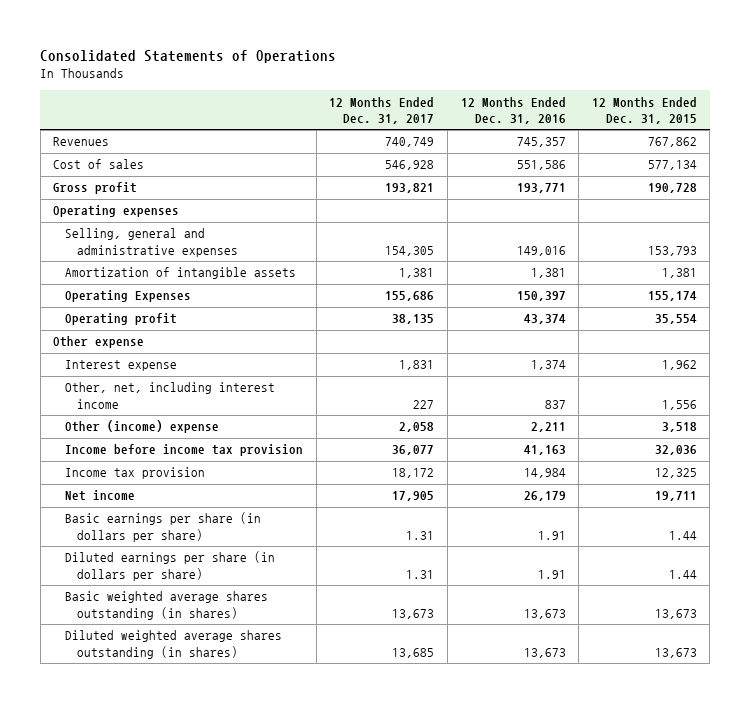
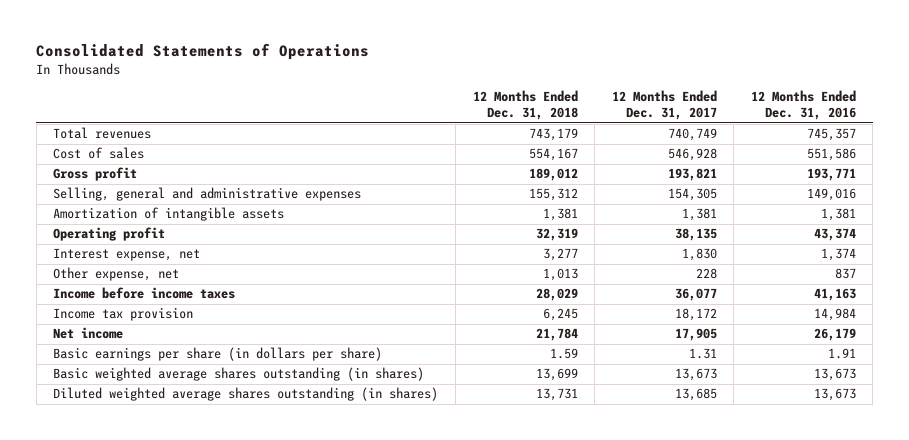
- | 12 Months Ended Dec. 31, 2017 | 12 Months Ended Dec. 31, 2016 | 12 Months Ended Dec. 31, 2015
+ | 12 Months Ended Dec. 31, 2018 | 12 Months Ended Dec. 31, 2017 | 12 Months Ended Dec. 31, 2016
- Revenues | 740,749 | 745,357 | 767,862
+ Total revenues | 743,179 | 740,749 | 745,357
- Operating expenses
- Operating Expenses | 155,686 | 150,397 | 155,174
- Other expense
- Interest expense | 1,831 | 1,374 | 1,962
- Other, net, including interest income | 227 | 837 | 1,556
- Other (income) expense | 2,058 | 2,211 | 3,518
- Income before income tax provision | 36,077 | 41,163 | 32,036
+ Interest expense, net | 3,277 | 1,830 | 1,374
+ Other expense, net | 1,013 | 228 | 837
+ Income before income taxes | 28,029 | 36,077 | 41,163
- Diluted earnings per share (in dollars per share) | 1.31 | 1.91 | 1.44

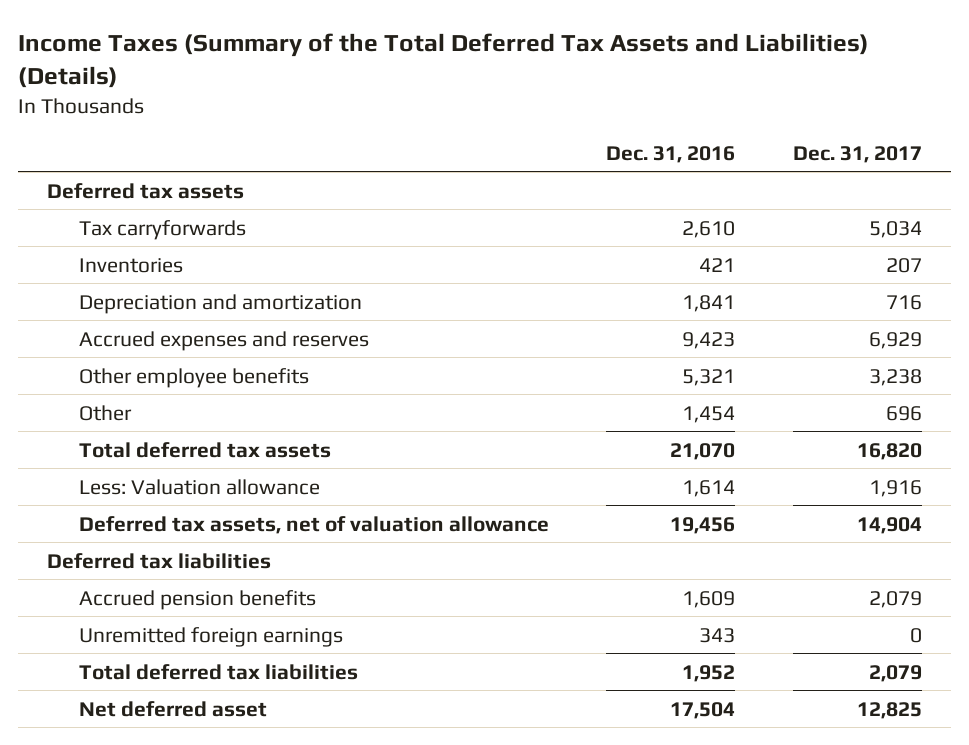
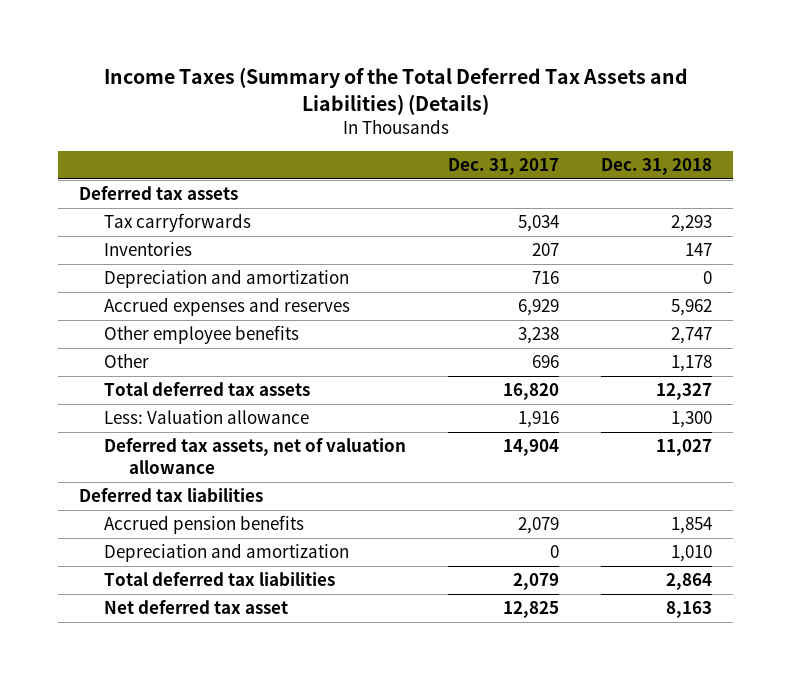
- | Dec. 31, 2016 | Dec. 31, 2017
+ | Dec. 31, 2017 | Dec. 31, 2018
- Unremitted foreign earnings | 343 | 0
+ Depreciation and amortization | 0 | 1,010
- Net deferred asset | 17,504 | 12,825
+ Net deferred tax asset | 12,825 | 8,163

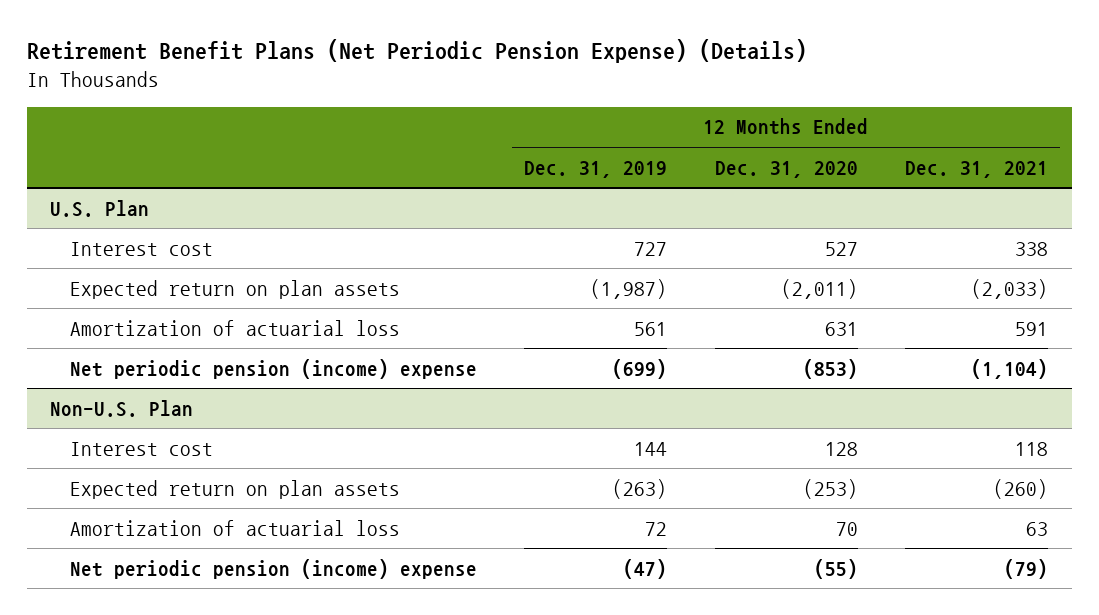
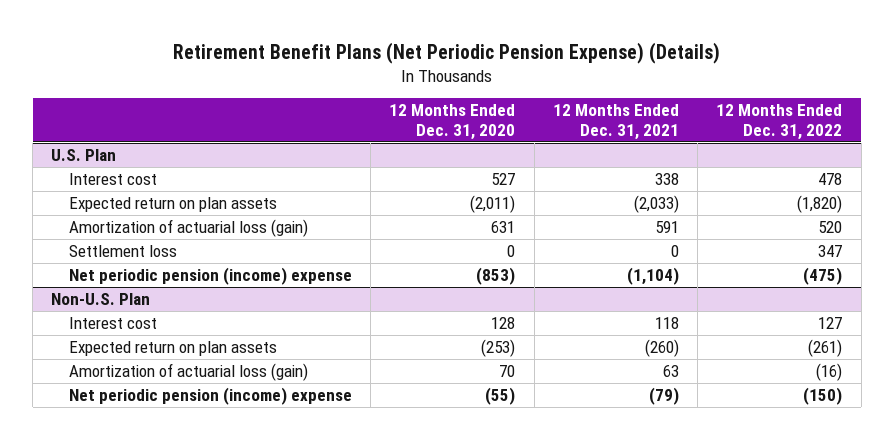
- | 12 Months Ended Dec. 31, 2019 | 12 Months Ended Dec. 31, 2020 | 12 Months Ended Dec. 31, 2021
+ | 12 Months Ended Dec. 31, 2020 | 12 Months Ended Dec. 31, 2021 | 12 Months Ended Dec. 31, 2022
@ U.S. Plan
- Amortization of actuarial loss | 561 | 631 | 591
+ Amortization of actuarial loss (gain) | 631 | 591 | 520
+ Settlement loss | 0 | 0 | 347
@ Non-U.S. Plan
- Amortization of actuarial loss | 72 | 70 | 63
+ Amortization of actuarial loss (gain) | 70 | 63 | (16)

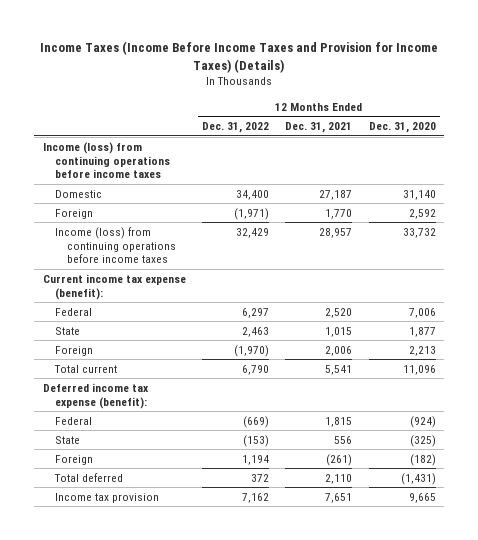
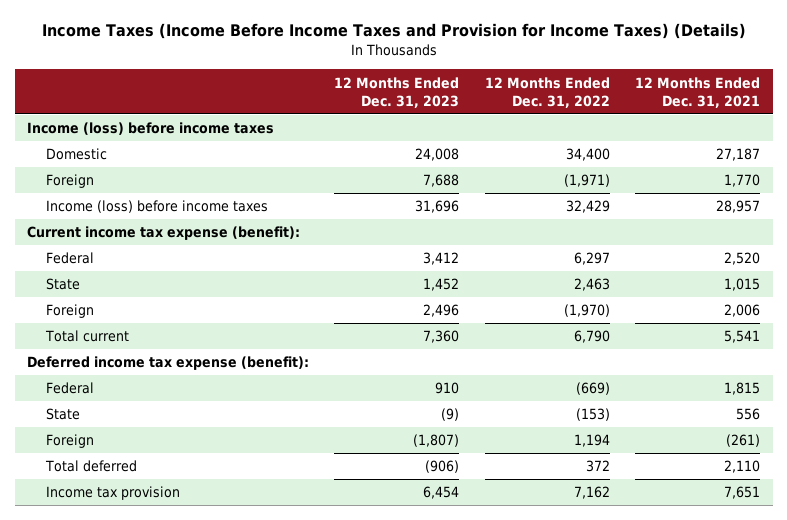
- | 12 Months Ended Dec. 31, 2022 | 12 Months Ended Dec. 31, 2021 | 12 Months Ended Dec. 31, 2020
+ | 12 Months Ended Dec. 31, 2023 | 12 Months Ended Dec. 31, 2022 | 12 Months Ended Dec. 31, 2021
- Income (loss) from continuing operations before income taxes
+ Income (loss) before income taxes
- Income (loss) from continuing operations before income taxes | 32,429 | 28,957 | 33,732
+ Income (loss) before income taxes | 31,696 | 32,429 | 28,957

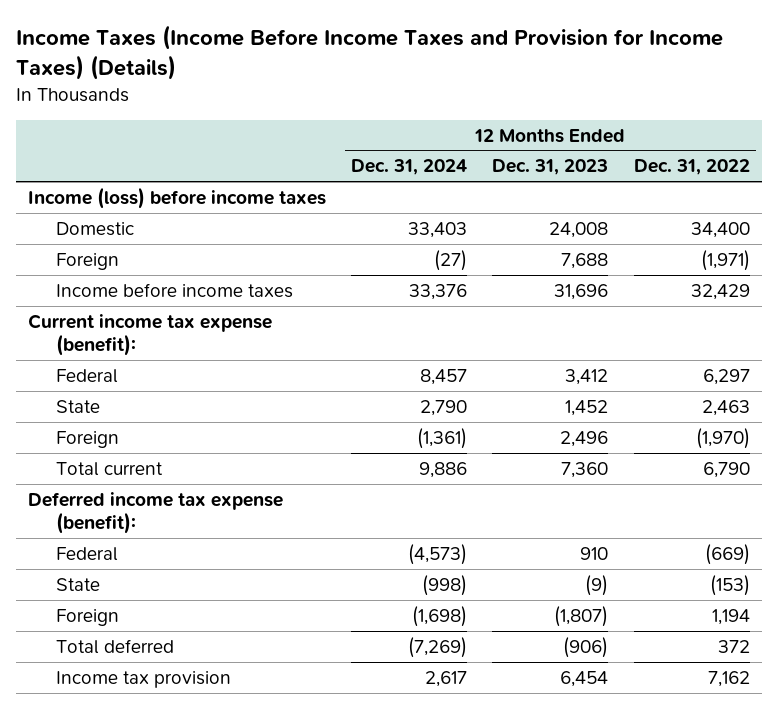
- | 12 Months Ended Dec. 31, 2023 | 12 Months Ended Dec. 31, 2022 | 12 Months Ended Dec. 31, 2021
+ | 12 Months Ended Dec. 31, 2024 | 12 Months Ended Dec. 31, 2023 | 12 Months Ended Dec. 31, 2022
- Income (loss) before income taxes | 31,696 | 32,429 | 28,957
+ Income before income taxes | 33,376 | 31,696 | 32,429

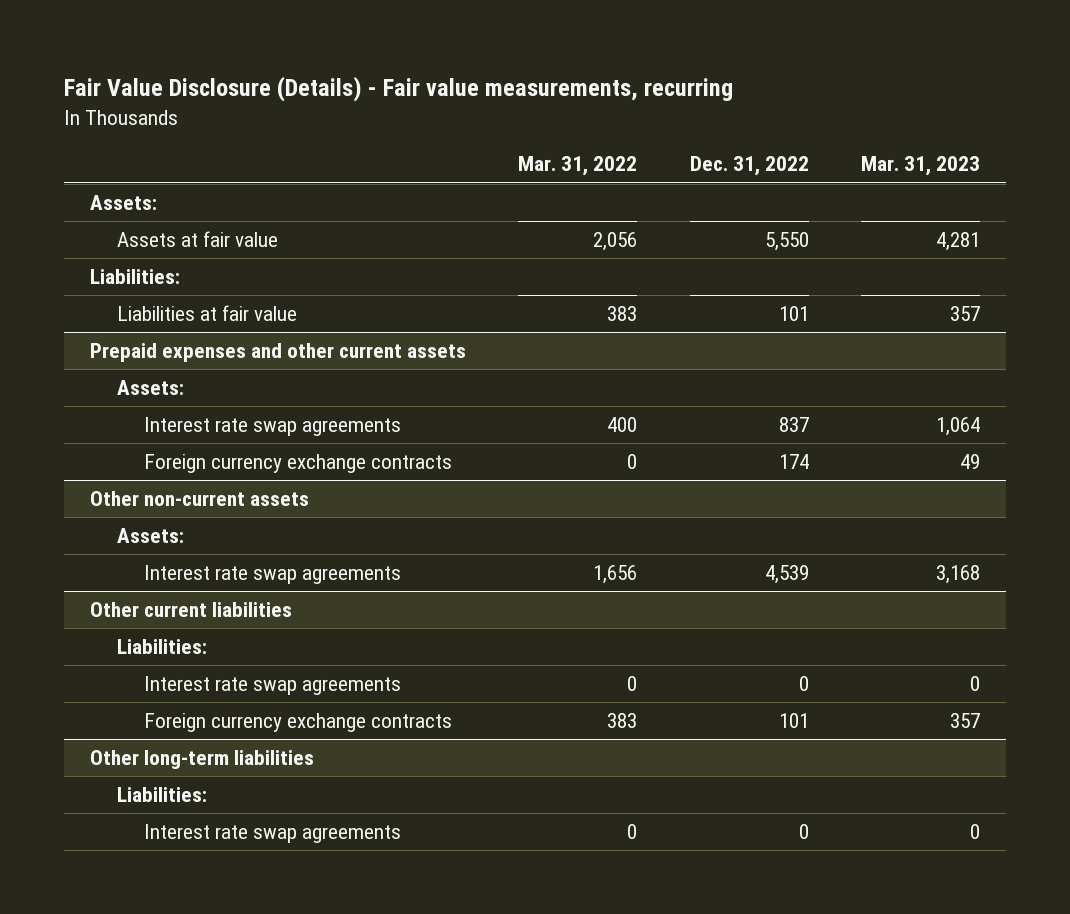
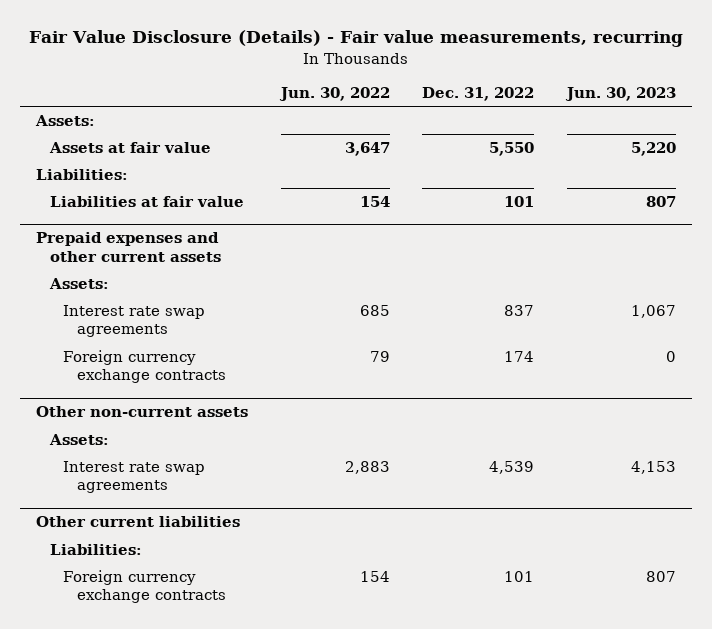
- | Mar. 31, 2022 | Dec. 31, 2022 | Mar. 31, 2023
+ | Jun. 30, 2022 | Dec. 31, 2022 | Jun. 30, 2023
@ Other current liabilities
- Interest rate swap agreements | 0 | 0 | 0
- Other long-term liabilities
- Liabilities:
- Interest rate swap agreements | 0 | 0 | 0

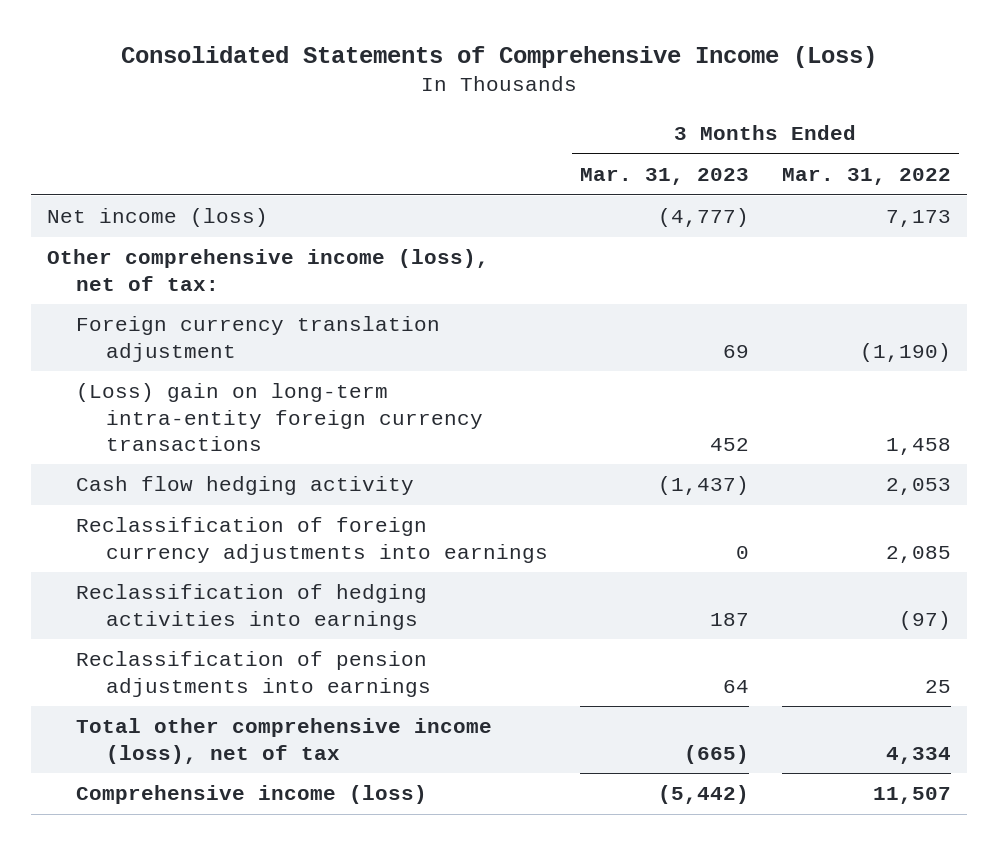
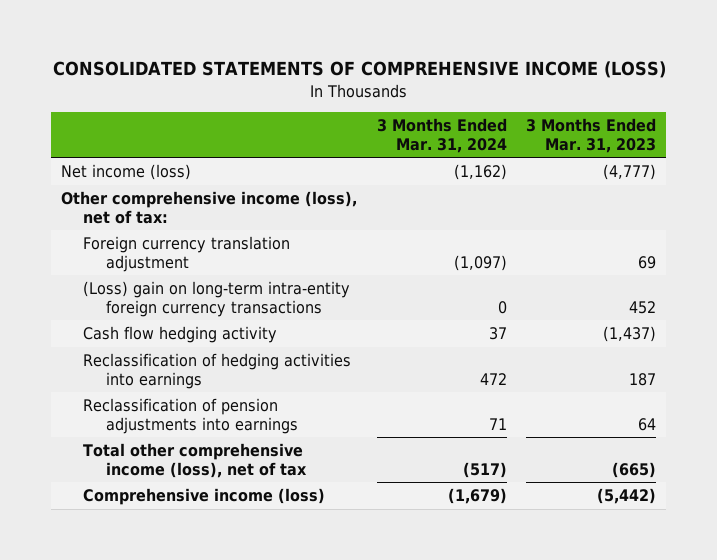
- Consolidated Statements of Comprehensive Income (Loss)
+ CONSOLIDATED STATEMENTS OF COMPREHENSIVE INCOME (LOSS)
- | 3 Months Ended Mar. 31, 2023 | 3 Months Ended Mar. 31, 2022
+ | 3 Months Ended Mar. 31, 2024 | 3 Months Ended Mar. 31, 2023
- Reclassification of foreign currency adjustments into earnings | 0 | 2,085

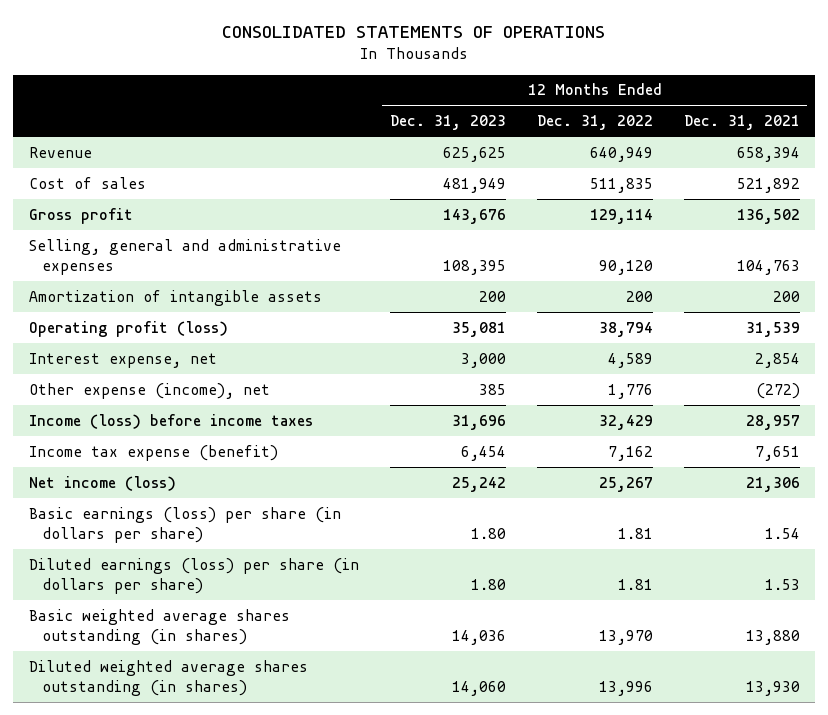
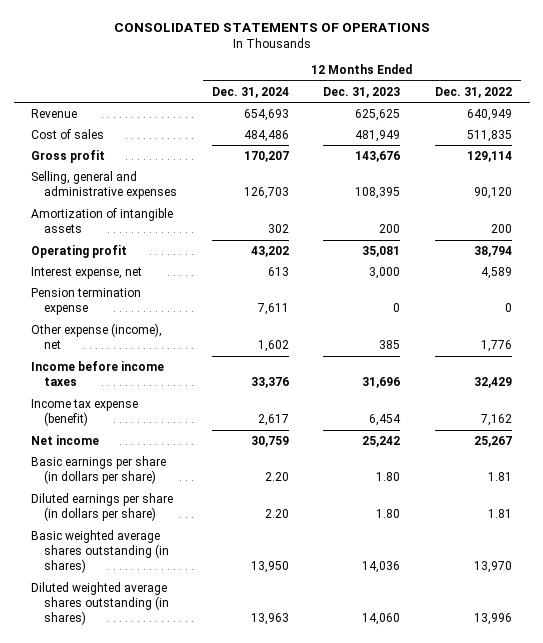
- | 12 Months Ended Dec. 31, 2023 | 12 Months Ended Dec. 31, 2022 | 12 Months Ended Dec. 31, 2021
+ | 12 Months Ended Dec. 31, 2024 | 12 Months Ended Dec. 31, 2023 | 12 Months Ended Dec. 31, 2022
- Operating profit (loss) | 35,081 | 38,794 | 31,539
+ Operating profit | 43,202 | 35,081 | 38,794
+ Pension termination expense | 7,611 | 0 | 0
- Income (loss) before income taxes | 31,696 | 32,429 | 28,957
+ Income before income taxes | 33,376 | 31,696 | 32,429
- Net income (loss) | 25,242 | 25,267 | 21,306
- Basic earnings (loss) per share (in dollars per share) | 1.80 | 1.81 | 1.54
- Diluted earnings (loss) per share (in dollars per share) | 1.80 | 1.81 | 1.53
+ Net income | 30,759 | 25,242 | 25,267
+ Basic earnings per share (in dollars per share) | 2.20 | 1.80 | 1.81
+ Diluted earnings per share (in dollars per share) | 2.20 | 1.80 | 1.81

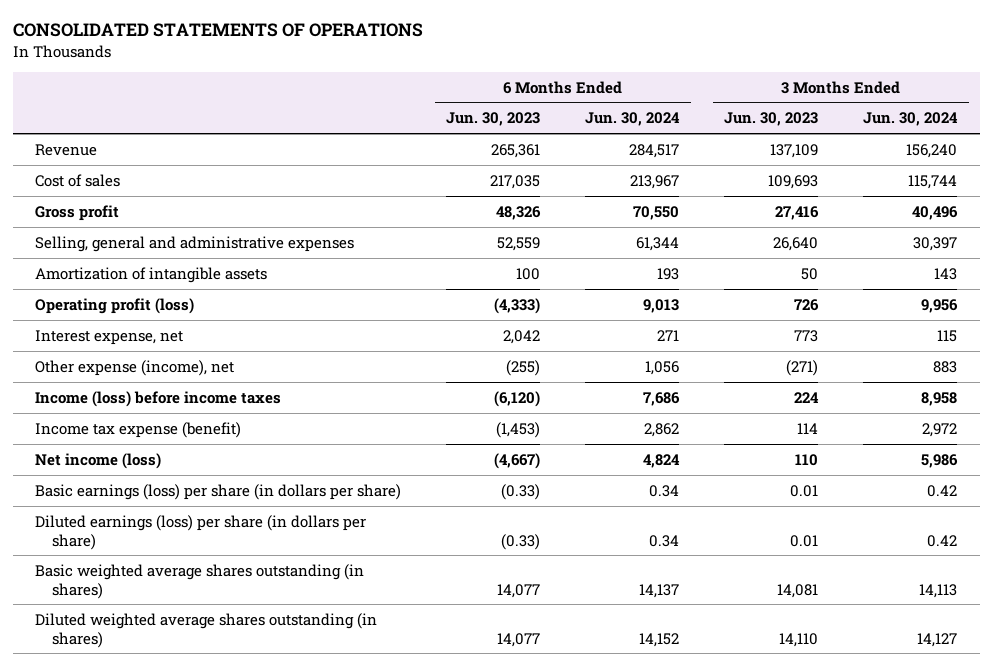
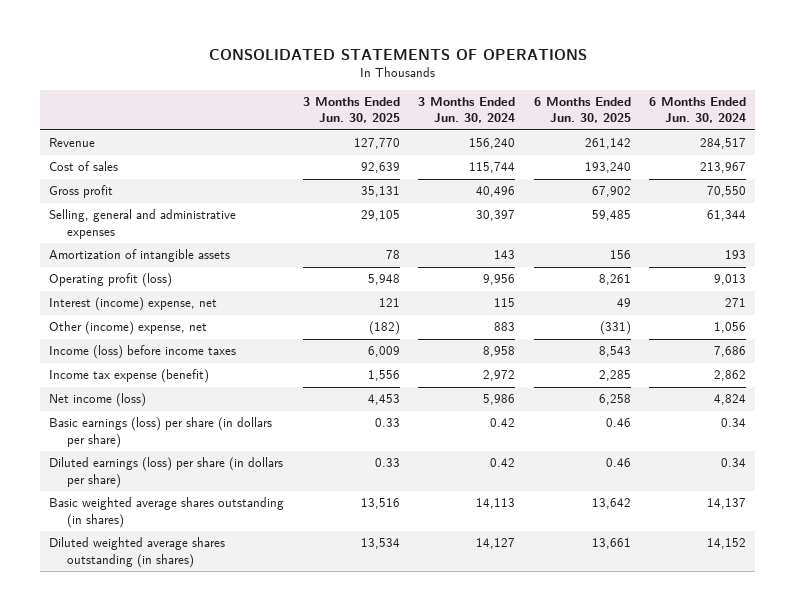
- | 6 Months Ended Jun. 30, 2023 | 6 Months Ended Jun. 30, 2024 | 3 Months Ended Jun. 30, 2023 | 3 Months Ended Jun. 30, 2024
+ | 3 Months Ended Jun. 30, 2025 | 3 Months Ended Jun. 30, 2024 | 6 Months Ended Jun. 30, 2025 | 6 Months Ended Jun. 30, 2024
- Interest expense, net | 2,042 | 271 | 773 | 115
- Other expense (income), net | (255) | 1,056 | (271) | 883
+ Interest (income) expense, net | 121 | 115 | 49 | 271
+ Other (income) expense, net | (182) | 883 | (331) | 1,056

